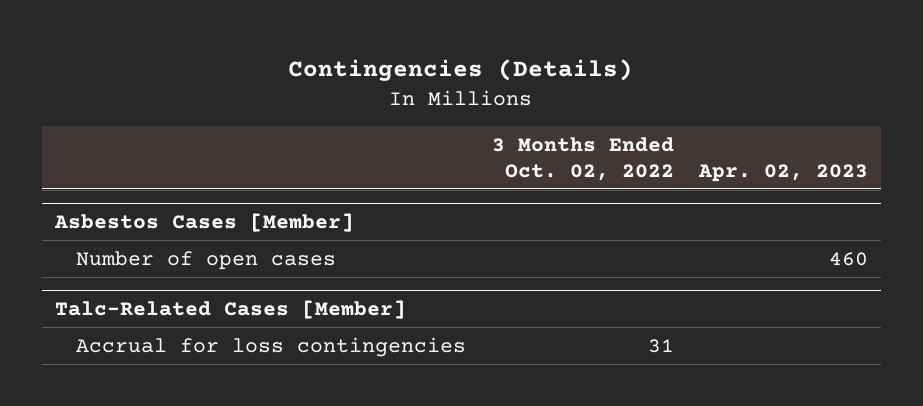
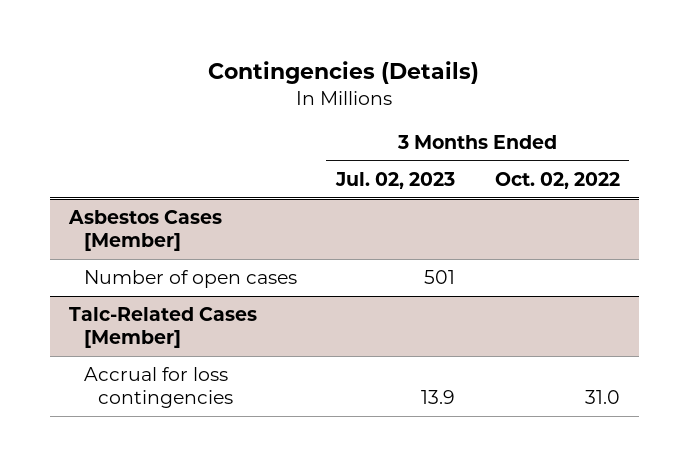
- | 3 Months Ended Oct. 02, 2022 | Apr. 02, 2023
+ | 3 Months Ended Jul. 02, 2023 | 3 Months Ended Oct. 02, 2022
@ Talc-Related Cases [Member]
- Accrual for loss contingencies | 31 |
+ Accrual for loss contingencies | 13.9 | 31.0

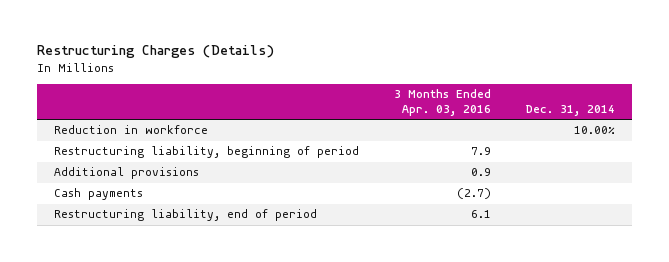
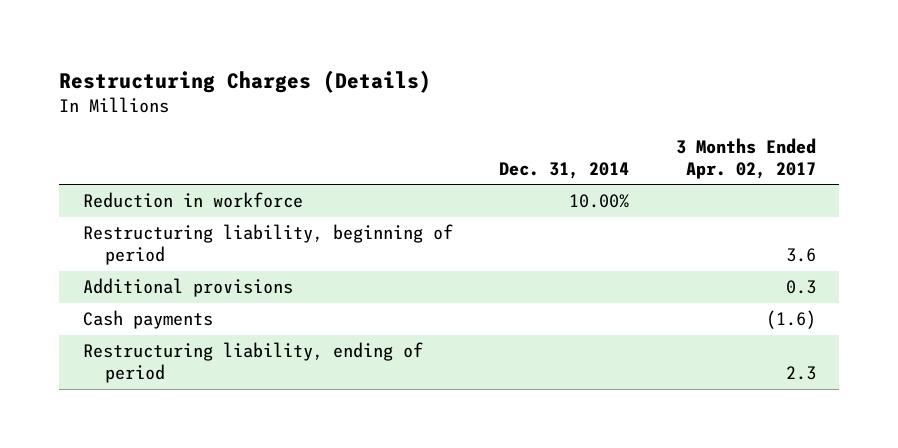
- | 3 Months Ended Apr. 03, 2016 | Dec. 31, 2014
+ | Dec. 31, 2014 | 3 Months Ended Apr. 02, 2017
- Restructuring liability, end of period | 6.1 |
+ Restructuring liability, ending of period | | 2.3

